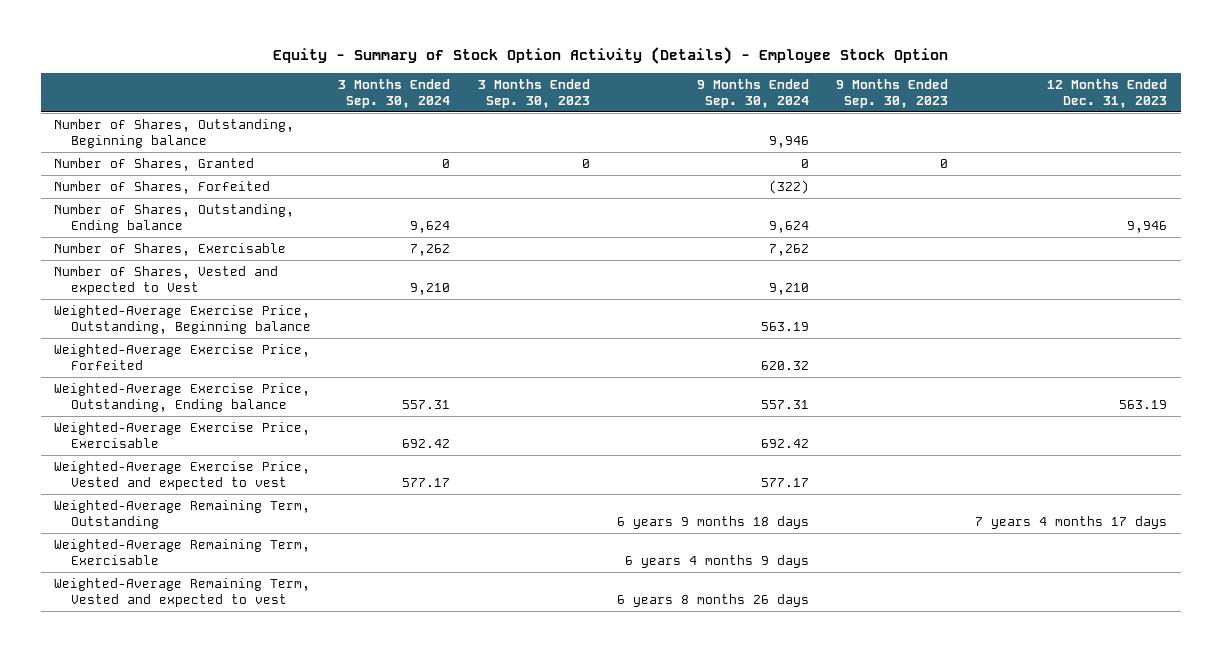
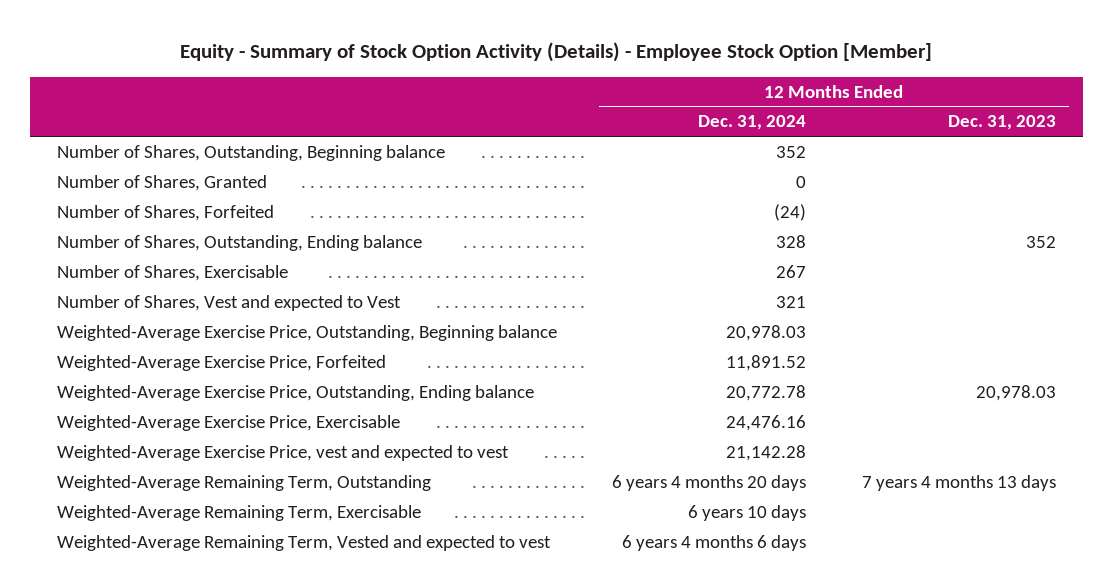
- Equity - Summary of Stock Option Activity (Details) - Employee Stock Option
+ Equity - Summary of Stock Option Activity (Details) - Employee Stock Option [Member]
- | 3 Months Ended Sep. 30, 2024 | 3 Months Ended Sep. 30, 2023 | 9 Months Ended Sep. 30, 2024 | 9 Months Ended Sep. 30, 2023 | 12 Months Ended Dec. 31, 2023
+ | 12 Months Ended Dec. 31, 2024 | 12 Months Ended Dec. 31, 2023
- Number of Shares, Outstanding, Ending balance | 9,624 | | 9,624 | | 9,946
+ Number of Shares, Outstanding, Ending balance | 328 | 352
- Number of Shares, Vested and expected to Vest | 9,210 | | 9,210 | |
+ Number of Shares, Vest and expected to Vest | 321 |
- Weighted-Average Exercise Price, Outstanding, Ending balance | 557.31 | | 557.31 | | 563.19
+ Weighted-Average Exercise Price, Outstanding, Ending balance | 20,772.78 | 20,978.03
- Weighted-Average Exercise Price, Vested and expected to vest | 577.17 | | 577.17 | |
- Weighted-Average Remaining Term, Outstanding | | | 6 years 9 months 18 days | | 7 years 4 months 17 days
+ Weighted-Average Exercise Price, vest and expected to vest | 21,142.28 |
+ Weighted-Average Remaining Term, Outstanding | 6 years 4 months 20 days | 7 years 4 months 13 days

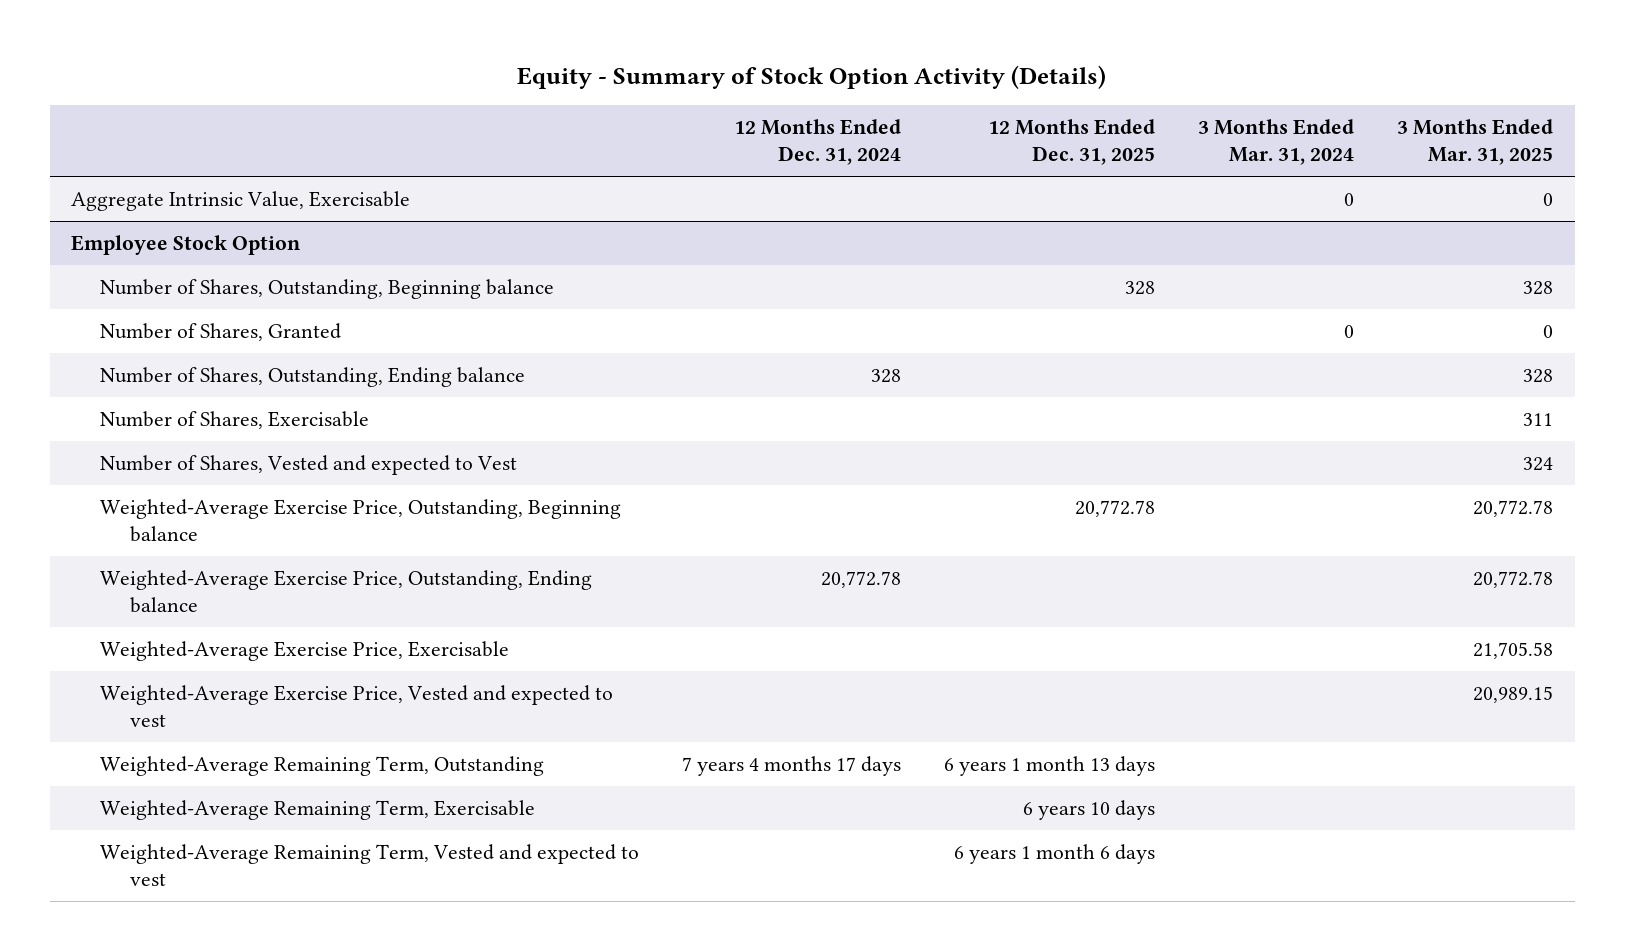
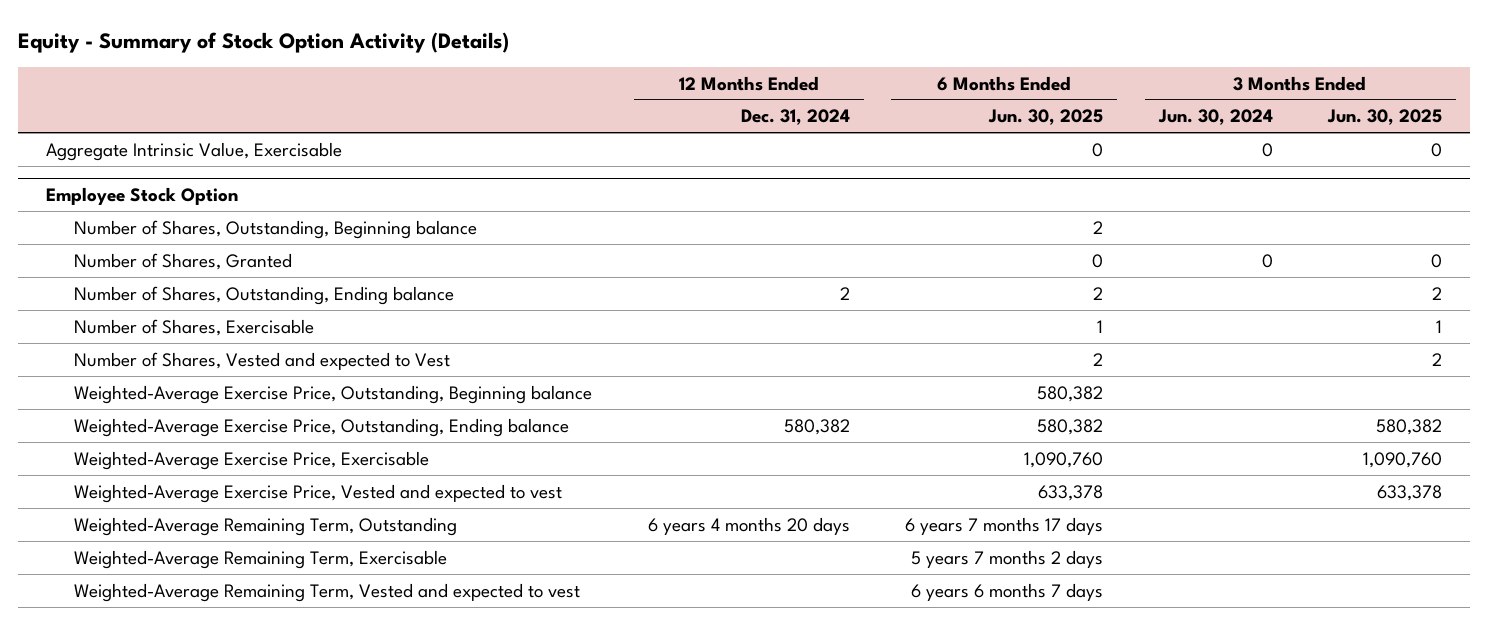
- | 12 Months Ended Dec. 31, 2024 | 12 Months Ended Dec. 31, 2025 | 3 Months Ended Mar. 31, 2024 | 3 Months Ended Mar. 31, 2025
+ | 12 Months Ended Dec. 31, 2024 | 6 Months Ended Jun. 30, 2025 | 3 Months Ended Jun. 30, 2024 | 3 Months Ended Jun. 30, 2025
@ Employee Stock Option
- Number of Shares, Outstanding, Ending balance | 328 | | | 328
+ Number of Shares, Outstanding, Ending balance | 2 | 2 | | 2
- Weighted-Average Exercise Price, Outstanding, Ending balance | 20,772.78 | | | 20,772.78
+ Weighted-Average Exercise Price, Outstanding, Ending balance | 580,382 | 580,382 | | 580,382
- Weighted-Average Remaining Term, Outstanding | 7 years 4 months 17 days | 6 years 1 month 13 days | |
+ Weighted-Average Remaining Term, Outstanding | 6 years 4 months 20 days | 6 years 7 months 17 days | |

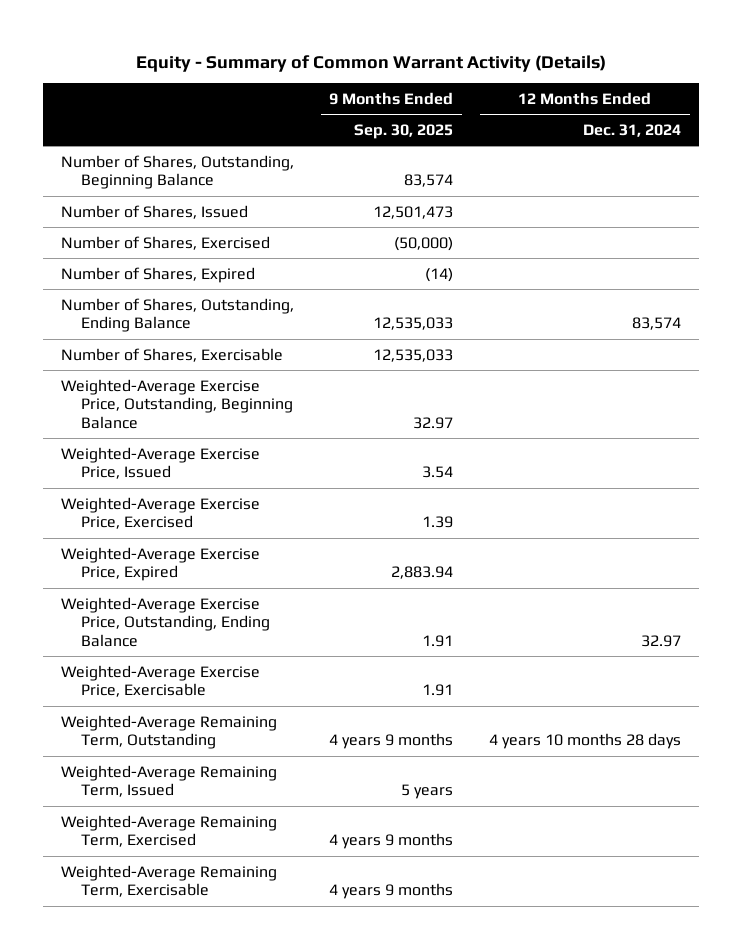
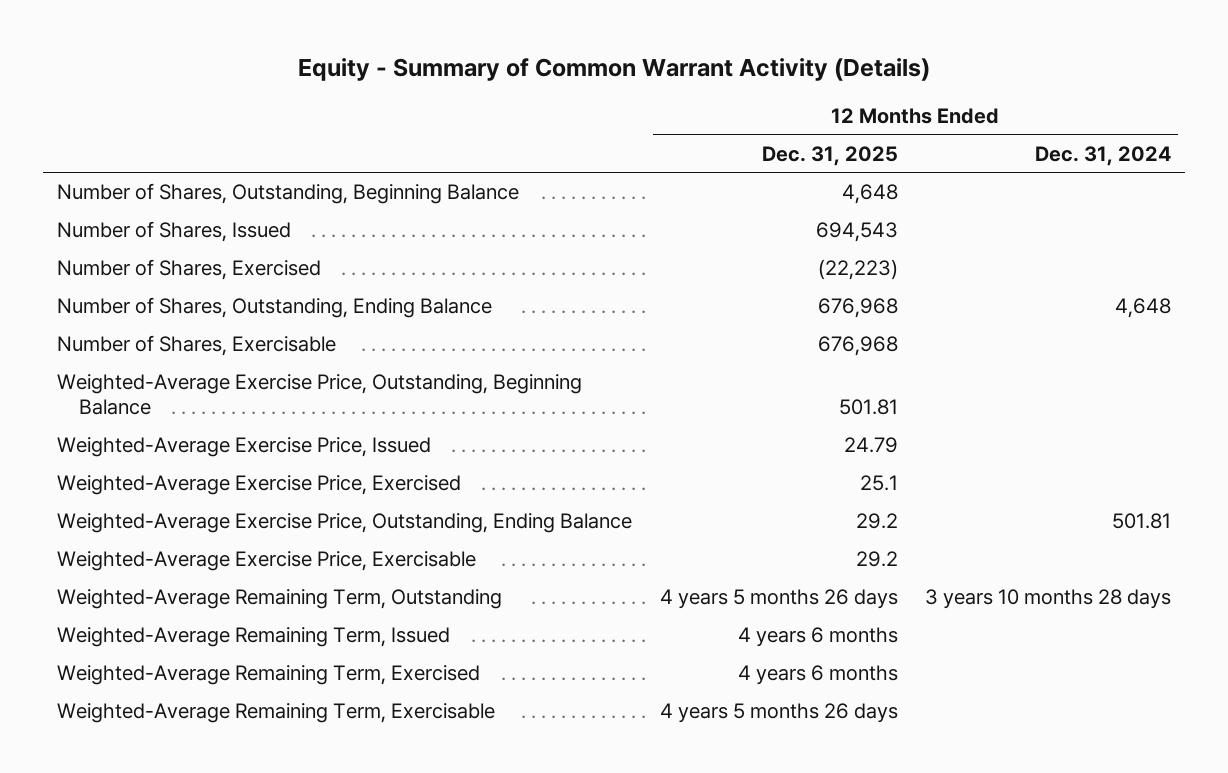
- | 9 Months Ended Sep. 30, 2025 | 12 Months Ended Dec. 31, 2024
+ | 12 Months Ended Dec. 31, 2025 | 12 Months Ended Dec. 31, 2024
- Number of Shares, Expired | (14) |
- Number of Shares, Outstanding, Ending Balance | 12,535,033 | 83,574
+ Number of Shares, Outstanding, Ending Balance | 676,968 | 4,648
- Weighted-Average Exercise Price, Expired | 2,883.94 |
- Weighted-Average Exercise Price, Outstanding, Ending Balance | 1.91 | 32.97
+ Weighted-Average Exercise Price, Outstanding, Ending Balance | 29.2 | 501.81
- Weighted-Average Remaining Term, Outstanding | 4 years 9 months | 4 years 10 months 28 days
+ Weighted-Average Remaining Term, Outstanding | 4 years 5 months 26 days | 3 years 10 months 28 days

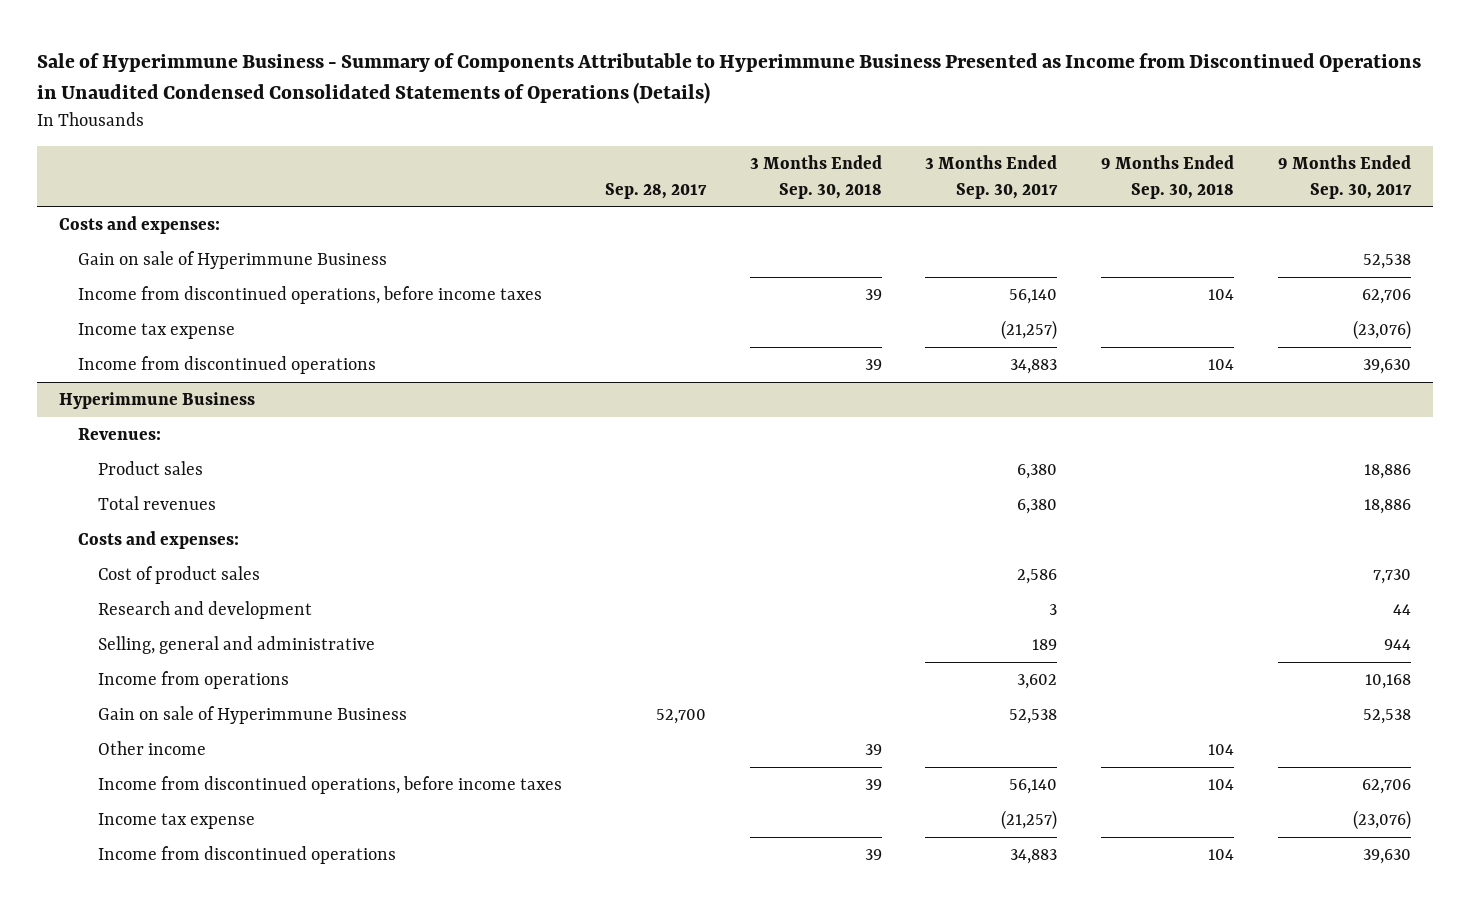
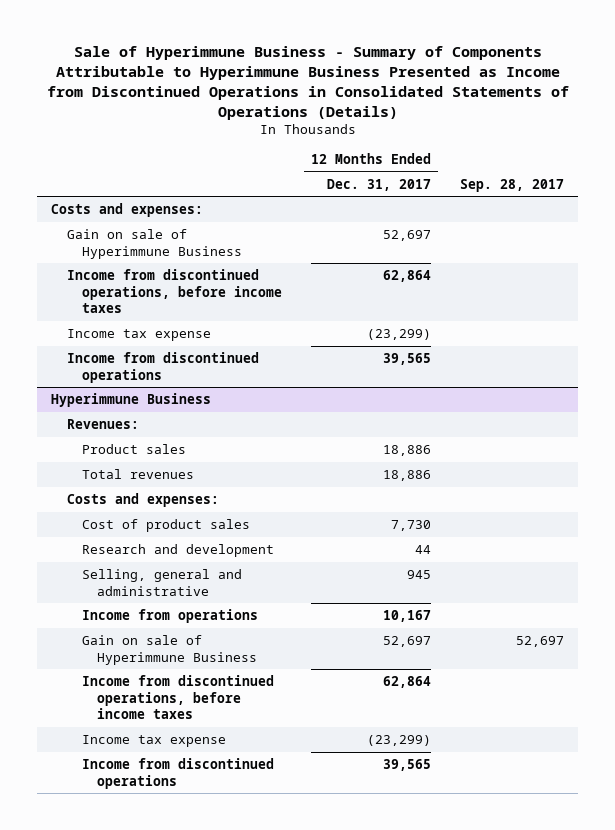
- Sale of Hyperimmune Business - Summary of Components Attributable to Hyperimmune Business Presented as Income from Discontinued Operations in Unaudited Condensed Consolidated Statements of Operations (Details)
+ Sale of Hyperimmune Business - Summary of Components Attributable to Hyperimmune Business Presented as Income from Discontinued Operations in Consolidated Statements of Operations (Details)
- | Sep. 28, 2017 | 3 Months Ended Sep. 30, 2018 | 3 Months Ended Sep. 30, 2017 | 9 Months Ended Sep. 30, 2018 | 9 Months Ended Sep. 30, 2017
+ | 12 Months Ended Dec. 31, 2017 | Sep. 28, 2017
@ Hyperimmune Business
- Gain on sale of Hyperimmune Business | 52,700 | | 52,538 | | 52,538
- Other income | | 39 | | 104 |
+ Gain on sale of Hyperimmune Business | 52,697 | 52,697

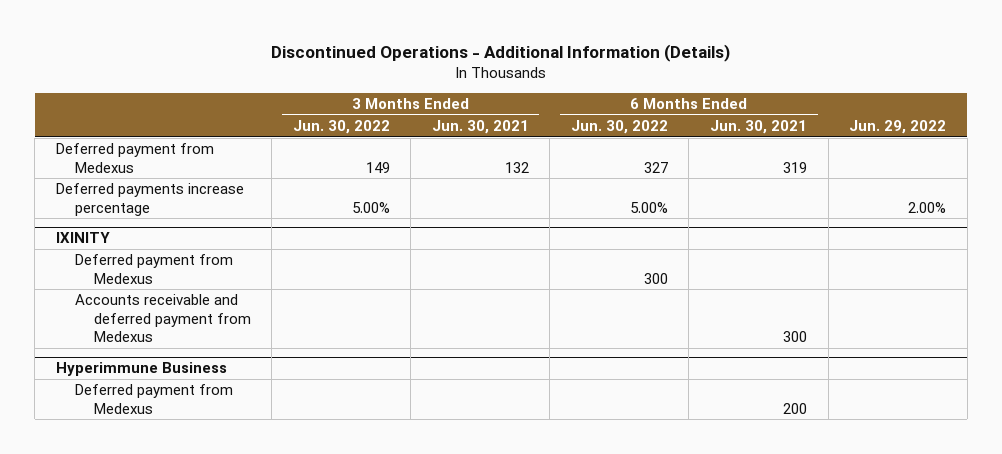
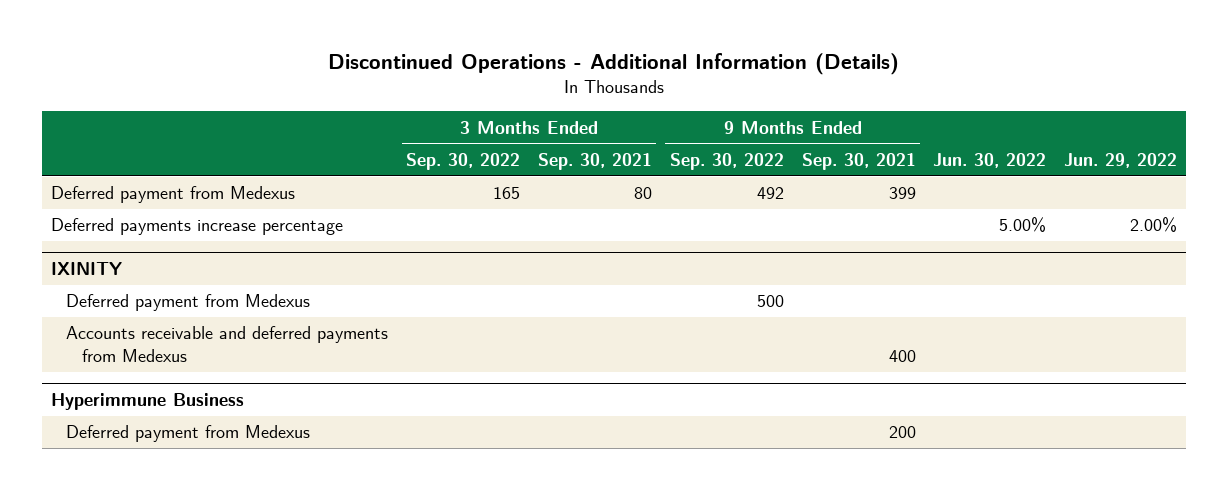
- | 3 Months Ended Jun. 30, 2022 | 3 Months Ended Jun. 30, 2021 | 6 Months Ended Jun. 30, 2022 | 6 Months Ended Jun. 30, 2021 | Jun. 29, 2022
+ | 3 Months Ended Sep. 30, 2022 | 3 Months Ended Sep. 30, 2021 | 9 Months Ended Sep. 30, 2022 | 9 Months Ended Sep. 30, 2021 | Jun. 30, 2022 | Jun. 29, 2022
@ IXINITY
- Accounts receivable and deferred payment from Medexus | | | | 300 |
+ Accounts receivable and deferred payments from Medexus | | | | 400 | |

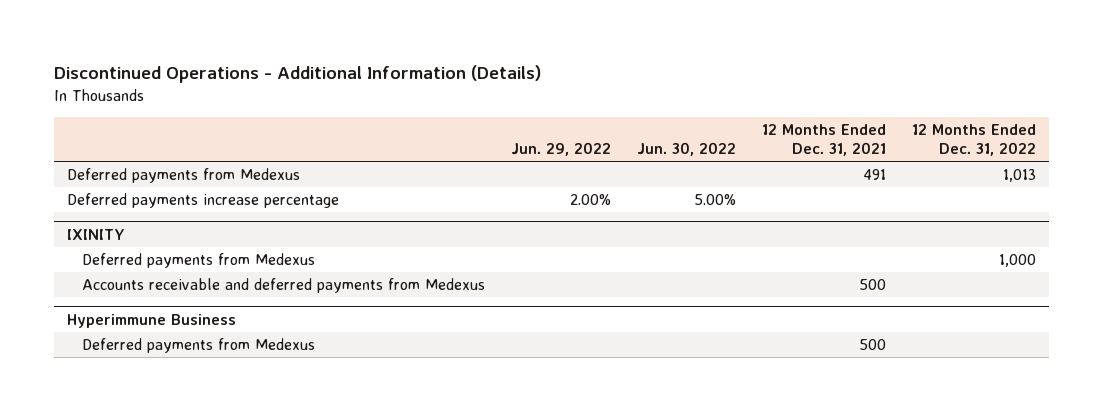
- | 3 Months Ended Sep. 30, 2022 | 3 Months Ended Sep. 30, 2021 | 9 Months Ended Sep. 30, 2022 | 9 Months Ended Sep. 30, 2021 | Jun. 30, 2022 | Jun. 29, 2022
+ | Jun. 29, 2022 | Jun. 30, 2022 | 12 Months Ended Dec. 31, 2021 | 12 Months Ended Dec. 31, 2022
- Deferred payment from Medexus | 165 | 80 | 492 | 399 | |
+ Deferred payments from Medexus | | | 491 | 1,013
@ IXINITY
- Deferred payment from Medexus | | | 500 | | |
+ Deferred payments from Medexus | | | | 1,000
@ Hyperimmune Business
- Deferred payment from Medexus | | | | 200 | |
+ Deferred payments from Medexus | | | 500 |

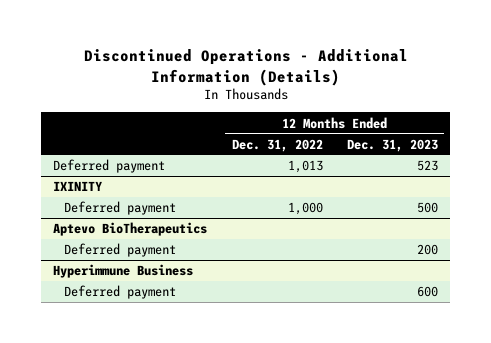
- | Jun. 29, 2022 | Jun. 30, 2022 | 12 Months Ended Dec. 31, 2021 | 12 Months Ended Dec. 31, 2022
+ | 12 Months Ended Dec. 31, 2022 | 12 Months Ended Dec. 31, 2023
- Deferred payments from Medexus | | | 491 | 1,013
- Deferred payments increase percentage | 2.00% | 5.00% | |
+ Deferred payment | 1,013 | 523
@ IXINITY
- Deferred payments from Medexus | | | | 1,000
- Accounts receivable and deferred payments from Medexus | | | 500 |
+ Deferred payment | 1,000 | 500
+ Aptevo BioTherapeutics
+ Deferred payment | | 200
@ Hyperimmune Business
- Deferred payments from Medexus | | | 500 |
+ Deferred payment | | 600

